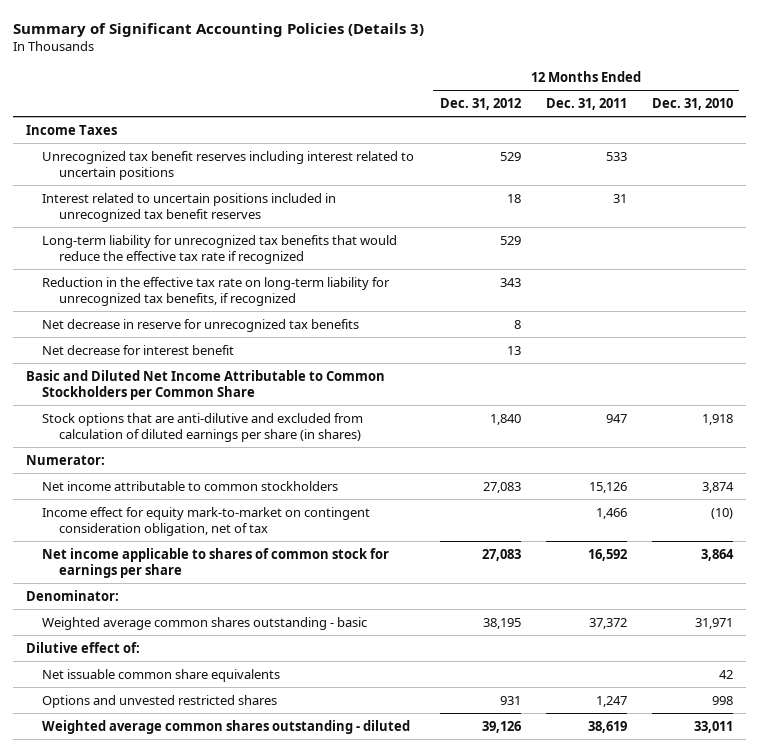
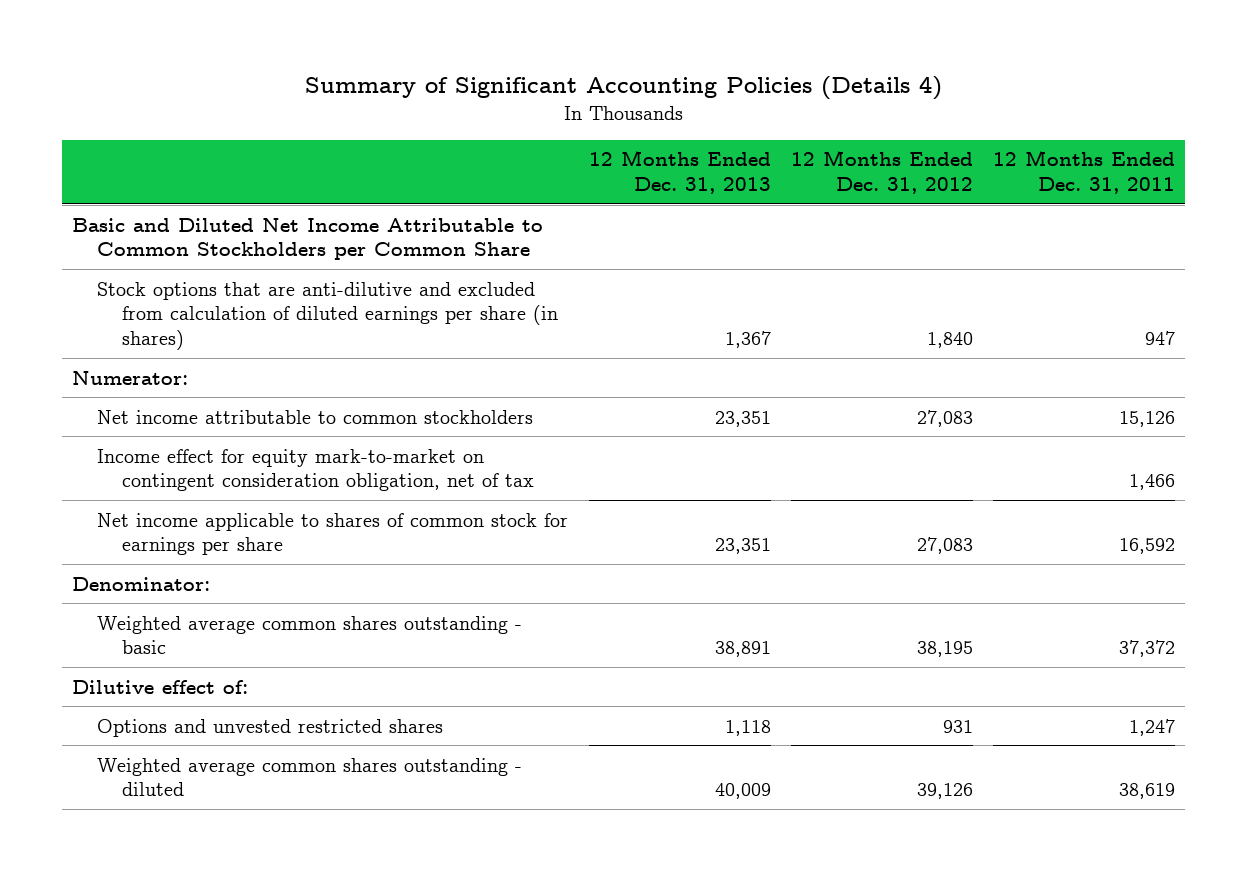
- Summary of Significant Accounting Policies (Details 3)
+ Summary of Significant Accounting Policies (Details 4)
- | 12 Months Ended Dec. 31, 2012 | 12 Months Ended Dec. 31, 2011 | 12 Months Ended Dec. 31, 2010
+ | 12 Months Ended Dec. 31, 2013 | 12 Months Ended Dec. 31, 2012 | 12 Months Ended Dec. 31, 2011
- Income Taxes
- Unrecognized tax benefit reserves including interest related to uncertain positions | 529 | 533 |
- Interest related to uncertain positions included in unrecognized tax benefit reserves | 18 | 31 |
- Long-term liability for unrecognized tax benefits that would reduce the effective tax rate if recognized | 529 | |
- Reduction in the effective tax rate on long-term liability for unrecognized tax benefits, if recognized | 343 | |
- Net decrease in reserve for unrecognized tax benefits | 8 | |
- Net decrease for interest benefit | 13 | |
- Net issuable common share equivalents | | | 42

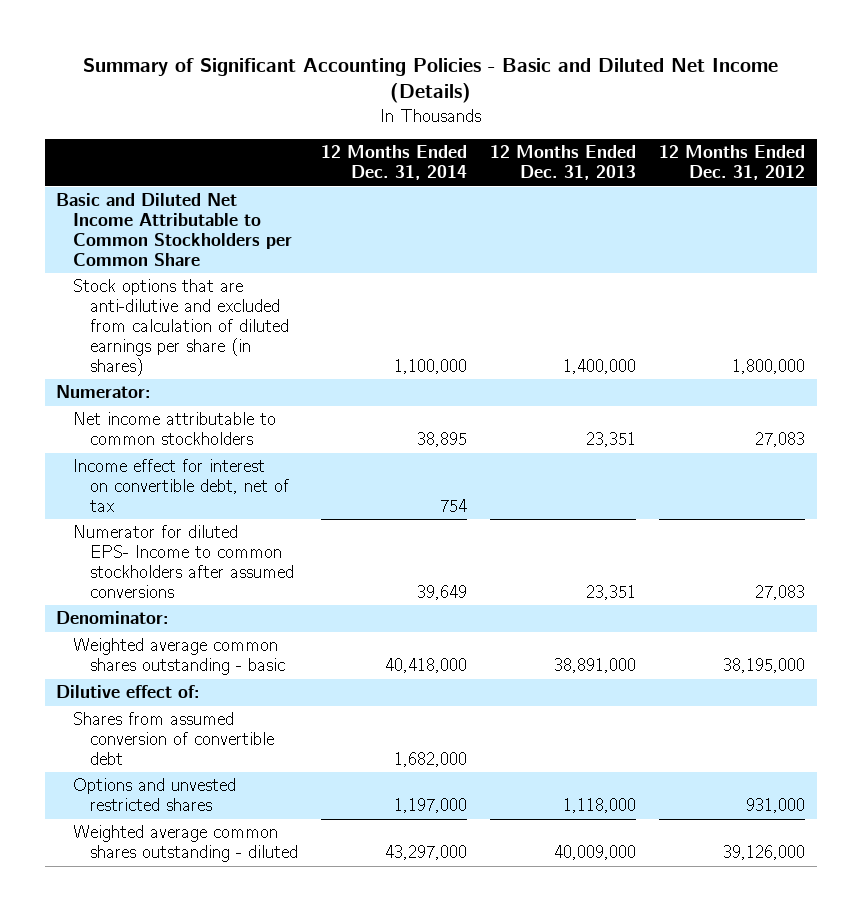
- Summary of Significant Accounting Policies (Details 4)
+ Summary of Significant Accounting Policies - Basic and Diluted Net Income (Details)
- | 12 Months Ended Dec. 31, 2013 | 12 Months Ended Dec. 31, 2012 | 12 Months Ended Dec. 31, 2011
+ | 12 Months Ended Dec. 31, 2014 | 12 Months Ended Dec. 31, 2013 | 12 Months Ended Dec. 31, 2012
- Stock options that are anti-dilutive and excluded from calculation of diluted earnings per share (in shares) | 1,367 | 1,840 | 947
+ Stock options that are anti-dilutive and excluded from calculation of diluted earnings per share (in shares) | 1,100,000 | 1,400,000 | 1,800,000
- Income effect for equity mark-to-market on contingent consideration obligation, net of tax | | | 1,466
- Net income applicable to shares of common stock for earnings per share | 23,351 | 27,083 | 16,592
+ Income effect for interest on convertible debt, net of tax | 754 | |
+ Numerator for diluted EPS- Income to common stockholders after assumed conversions | 39,649 | 23,351 | 27,083
- Weighted average common shares outstanding - basic | 38,891 | 38,195 | 37,372
+ Weighted average common shares outstanding - basic | 40,418,000 | 38,891,000 | 38,195,000
- Options and unvested restricted shares | 1,118 | 931 | 1,247
- Weighted average common shares outstanding - diluted | 40,009 | 39,126 | 38,619
+ Shares from assumed conversion of convertible debt | 1,682,000 | |
+ Options and unvested restricted shares | 1,197,000 | 1,118,000 | 931,000
+ Weighted average common shares outstanding - diluted | 43,297,000 | 40,009,000 | 39,126,000

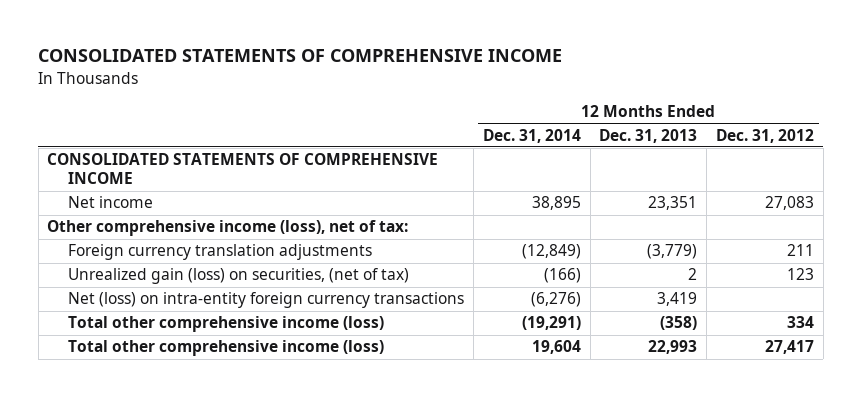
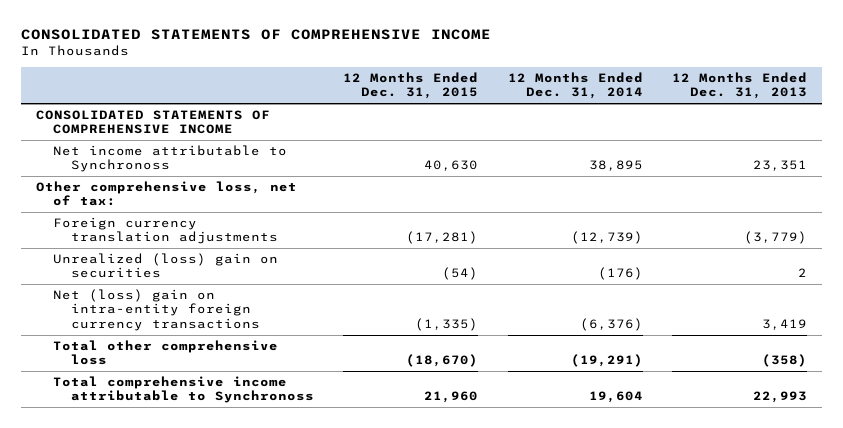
- | 12 Months Ended Dec. 31, 2014 | 12 Months Ended Dec. 31, 2013 | 12 Months Ended Dec. 31, 2012
+ | 12 Months Ended Dec. 31, 2015 | 12 Months Ended Dec. 31, 2014 | 12 Months Ended Dec. 31, 2013
- Net income | 38,895 | 23,351 | 27,083
- Other comprehensive income (loss), net of tax:
- Foreign currency translation adjustments | (12,849) | (3,779) | 211
- Unrealized gain (loss) on securities, (net of tax) | (166) | 2 | 123
- Net (loss) on intra-entity foreign currency transactions | (6,276) | 3,419 |
- Total other comprehensive income (loss) | (19,291) | (358) | 334
- Total other comprehensive income (loss) | 19,604 | 22,993 | 27,417
+ Net income attributable to Synchronoss | 40,630 | 38,895 | 23,351
+ Other comprehensive loss, net of tax:
+ Foreign currency translation adjustments | (17,281) | (12,739) | (3,779)
+ Unrealized (loss) gain on securities | (54) | (176) | 2
+ Net (loss) gain on intra-entity foreign currency transactions | (1,335) | (6,376) | 3,419
+ Total other comprehensive loss | (18,670) | (19,291) | (358)
+ Total comprehensive income attributable to Synchronoss | 21,960 | 19,604 | 22,993

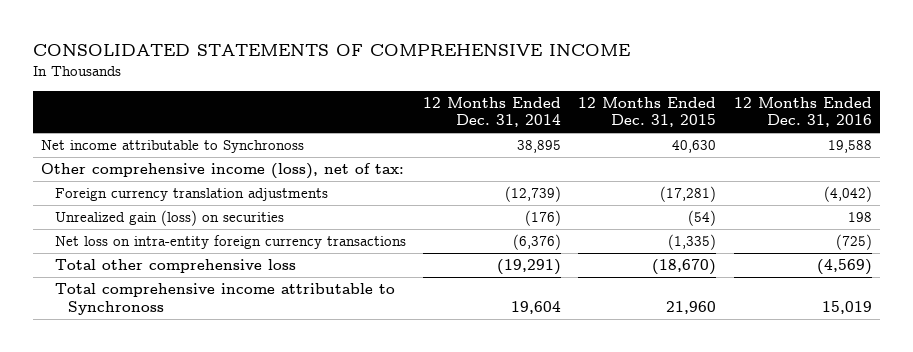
- | 12 Months Ended Dec. 31, 2015 | 12 Months Ended Dec. 31, 2014 | 12 Months Ended Dec. 31, 2013
+ | 12 Months Ended Dec. 31, 2014 | 12 Months Ended Dec. 31, 2015 | 12 Months Ended Dec. 31, 2016
- CONSOLIDATED STATEMENTS OF COMPREHENSIVE INCOME
- Other comprehensive loss, net of tax:
+ Other comprehensive income (loss), net of tax:
- Unrealized (loss) gain on securities | (54) | (176) | 2
- Net (loss) gain on intra-entity foreign currency transactions | (1,335) | (6,376) | 3,419
+ Unrealized gain (loss) on securities | (176) | (54) | 198
+ Net loss on intra-entity foreign currency transactions | (6,376) | (1,335) | (725)

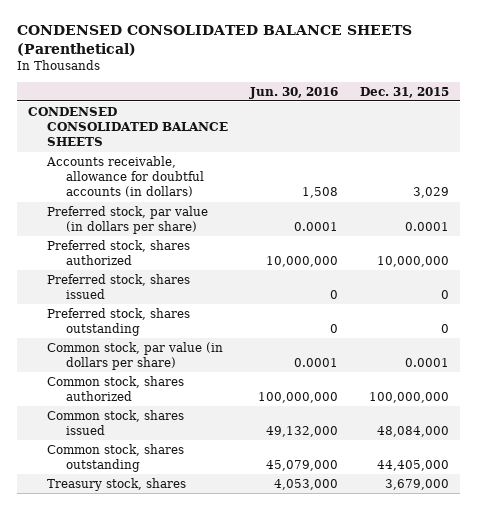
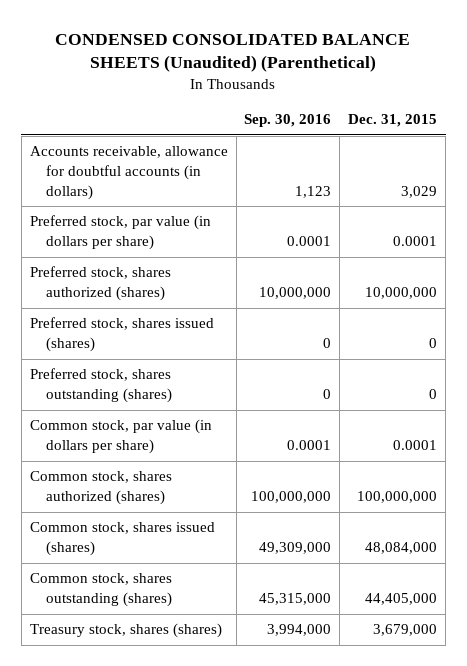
- CONDENSED CONSOLIDATED BALANCE SHEETS (Parenthetical)
+ CONDENSED CONSOLIDATED BALANCE SHEETS (Unaudited) (Parenthetical)
- | Jun. 30, 2016 | Dec. 31, 2015
+ | Sep. 30, 2016 | Dec. 31, 2015
- CONDENSED CONSOLIDATED BALANCE SHEETS
- Preferred stock, shares authorized | 10,000,000 | 10,000,000
- Preferred stock, shares issued | 0 | 0
- Preferred stock, shares outstanding | 0 | 0
+ Preferred stock, shares authorized (shares) | 10,000,000 | 10,000,000
+ Preferred stock, shares issued (shares) | 0 | 0
+ Preferred stock, shares outstanding (shares) | 0 | 0
- Common stock, shares authorized | 100,000,000 | 100,000,000
- Common stock, shares issued | 49,132,000 | 48,084,000
- Common stock, shares outstanding | 45,079,000 | 44,405,000
- Treasury stock, shares | 4,053,000 | 3,679,000
+ Common stock, shares authorized (shares) | 100,000,000 | 100,000,000
+ Common stock, shares issued (shares) | 49,309,000 | 48,084,000
+ Common stock, shares outstanding (shares) | 45,315,000 | 44,405,000
+ Treasury stock, shares (shares) | 3,994,000 | 3,679,000

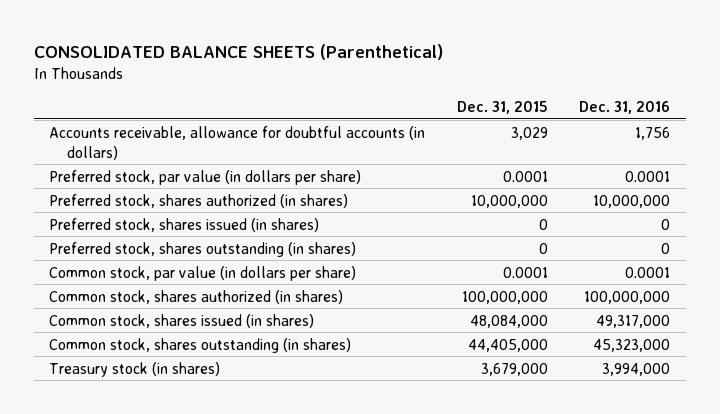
- CONDENSED CONSOLIDATED BALANCE SHEETS (Unaudited) (Parenthetical)
+ CONSOLIDATED BALANCE SHEETS (Parenthetical)
- | Sep. 30, 2016 | Dec. 31, 2015
+ | Dec. 31, 2015 | Dec. 31, 2016
- Preferred stock, shares authorized (shares) | 10,000,000 | 10,000,000
- Preferred stock, shares issued (shares) | 0 | 0
- Preferred stock, shares outstanding (shares) | 0 | 0
+ Preferred stock, shares authorized (in shares) | 10,000,000 | 10,000,000
+ Preferred stock, shares issued (in shares) | 0 | 0
+ Preferred stock, shares outstanding (in shares) | 0 | 0
- Common stock, shares authorized (shares) | 100,000,000 | 100,000,000
- Common stock, shares issued (shares) | 49,309,000 | 48,084,000
- Common stock, shares outstanding (shares) | 45,315,000 | 44,405,000
- Treasury stock, shares (shares) | 3,994,000 | 3,679,000
+ Common stock, shares authorized (in shares) | 100,000,000 | 100,000,000
+ Common stock, shares issued (in shares) | 48,084,000 | 49,317,000
+ Common stock, shares outstanding (in shares) | 44,405,000 | 45,323,000
+ Treasury stock (in shares) | 3,679,000 | 3,994,000

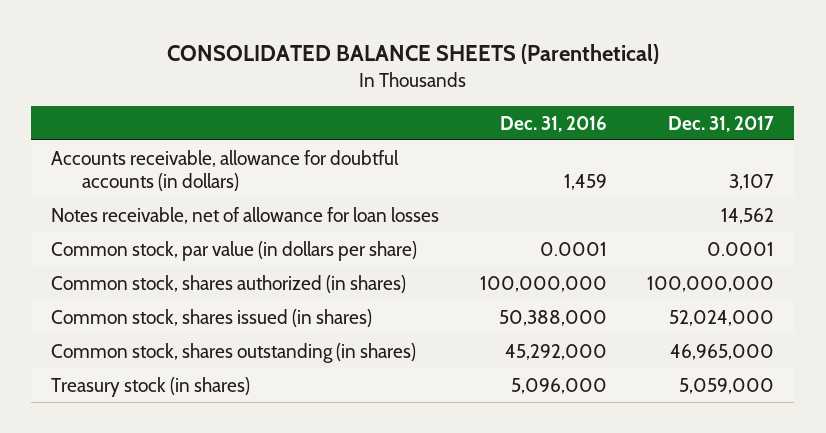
- | Dec. 31, 2015 | Dec. 31, 2016
+ | Dec. 31, 2016 | Dec. 31, 2017
- Accounts receivable, allowance for doubtful accounts (in dollars) | 3,029 | 1,756
- Preferred stock, par value (in dollars per share) | 0.0001 | 0.0001
- Preferred stock, shares authorized (in shares) | 10,000,000 | 10,000,000
- Preferred stock, shares issued (in shares) | 0 | 0
- Preferred stock, shares outstanding (in shares) | 0 | 0
+ Accounts receivable, allowance for doubtful accounts (in dollars) | 1,459 | 3,107
+ Notes receivable, net of allowance for loan losses | | 14,562
- Common stock, shares issued (in shares) | 48,084,000 | 49,317,000
- Common stock, shares outstanding (in shares) | 44,405,000 | 45,323,000
- Treasury stock (in shares) | 3,679,000 | 3,994,000
+ Common stock, shares issued (in shares) | 50,388,000 | 52,024,000
+ Common stock, shares outstanding (in shares) | 45,292,000 | 46,965,000
+ Treasury stock (in shares) | 5,096,000 | 5,059,000

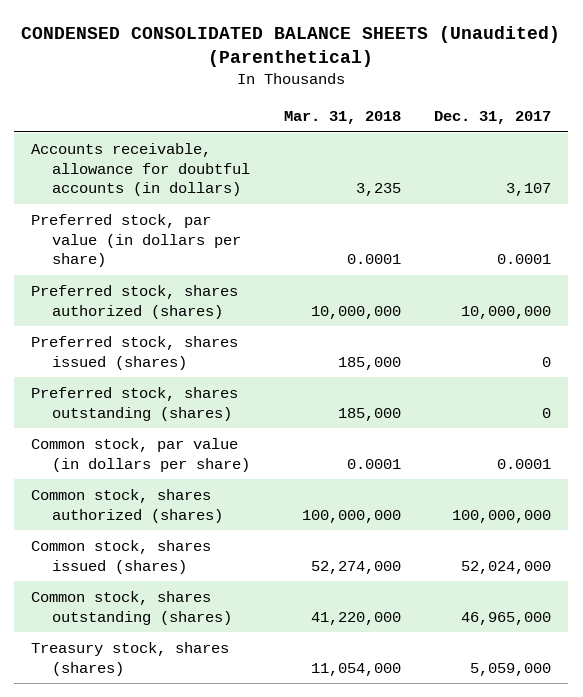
- CONSOLIDATED BALANCE SHEETS (Parenthetical)
+ CONDENSED CONSOLIDATED BALANCE SHEETS (Unaudited) (Parenthetical)
- | Dec. 31, 2016 | Dec. 31, 2017
+ | Mar. 31, 2018 | Dec. 31, 2017
- Notes receivable, net of allowance for loan losses | | 14,562
+ Preferred stock, par value (in dollars per share) | 0.0001 | 0.0001
+ Preferred stock, shares authorized (shares) | 10,000,000 | 10,000,000
+ Preferred stock, shares issued (shares) | 185,000 | 0
+ Preferred stock, shares outstanding (shares) | 185,000 | 0
- Common stock, shares authorized (in shares) | 100,000,000 | 100,000,000
- Common stock, shares issued (in shares) | 50,388,000 | 52,024,000
- Common stock, shares outstanding (in shares) | 45,292,000 | 46,965,000
- Treasury stock (in shares) | 5,096,000 | 5,059,000
+ Common stock, shares authorized (shares) | 100,000,000 | 100,000,000
+ Common stock, shares issued (shares) | 52,274,000 | 52,024,000
+ Common stock, shares outstanding (shares) | 41,220,000 | 46,965,000
+ Treasury stock, shares (shares) | 11,054,000 | 5,059,000

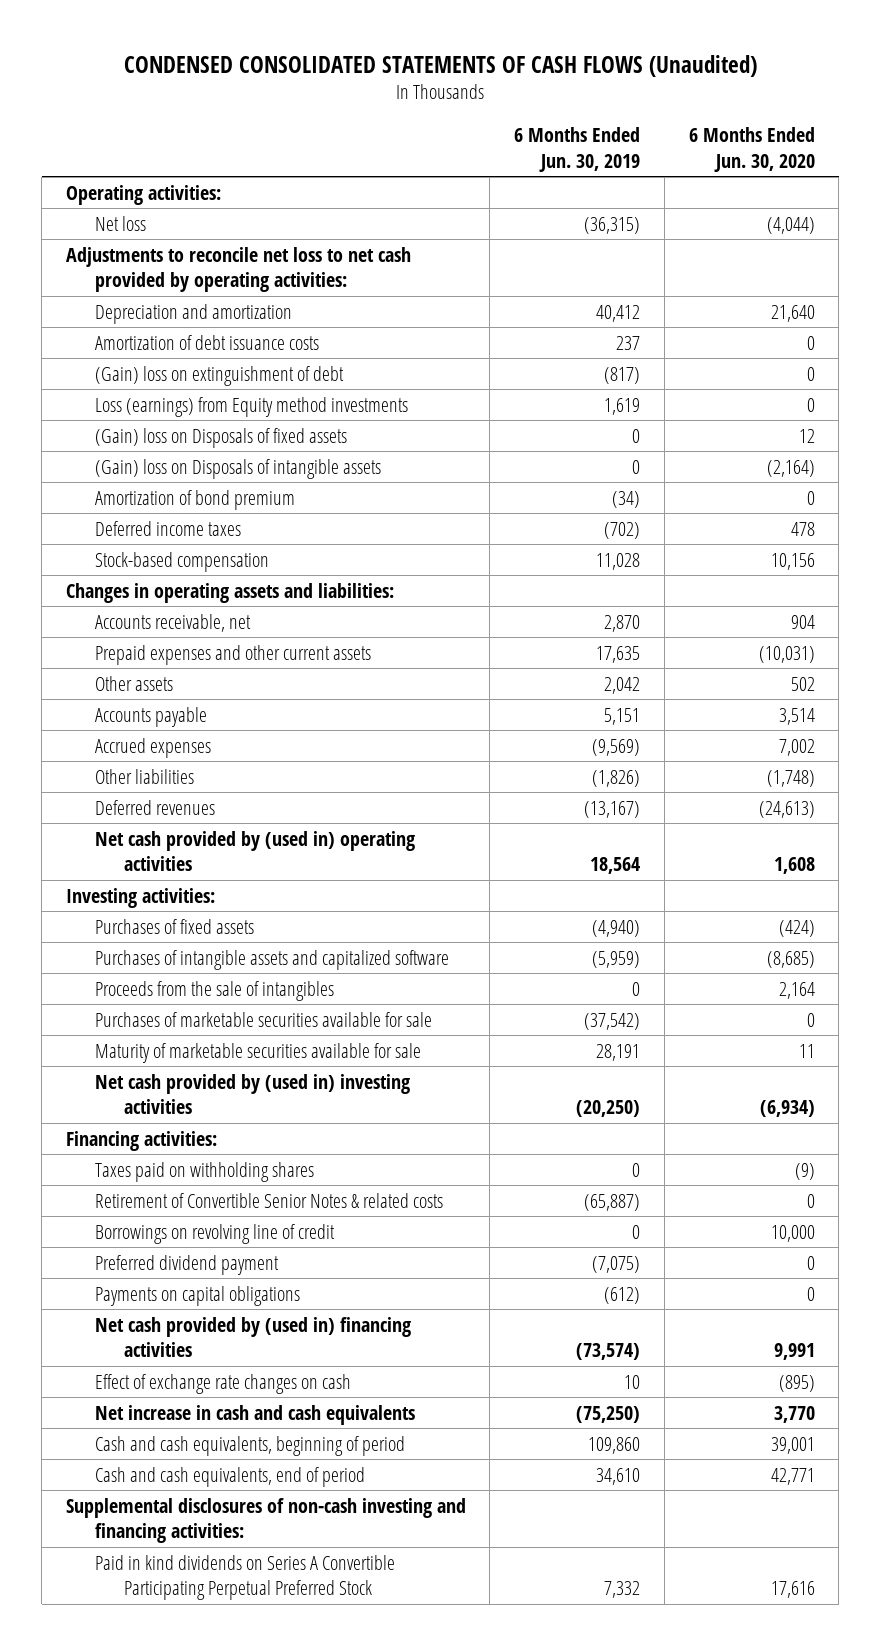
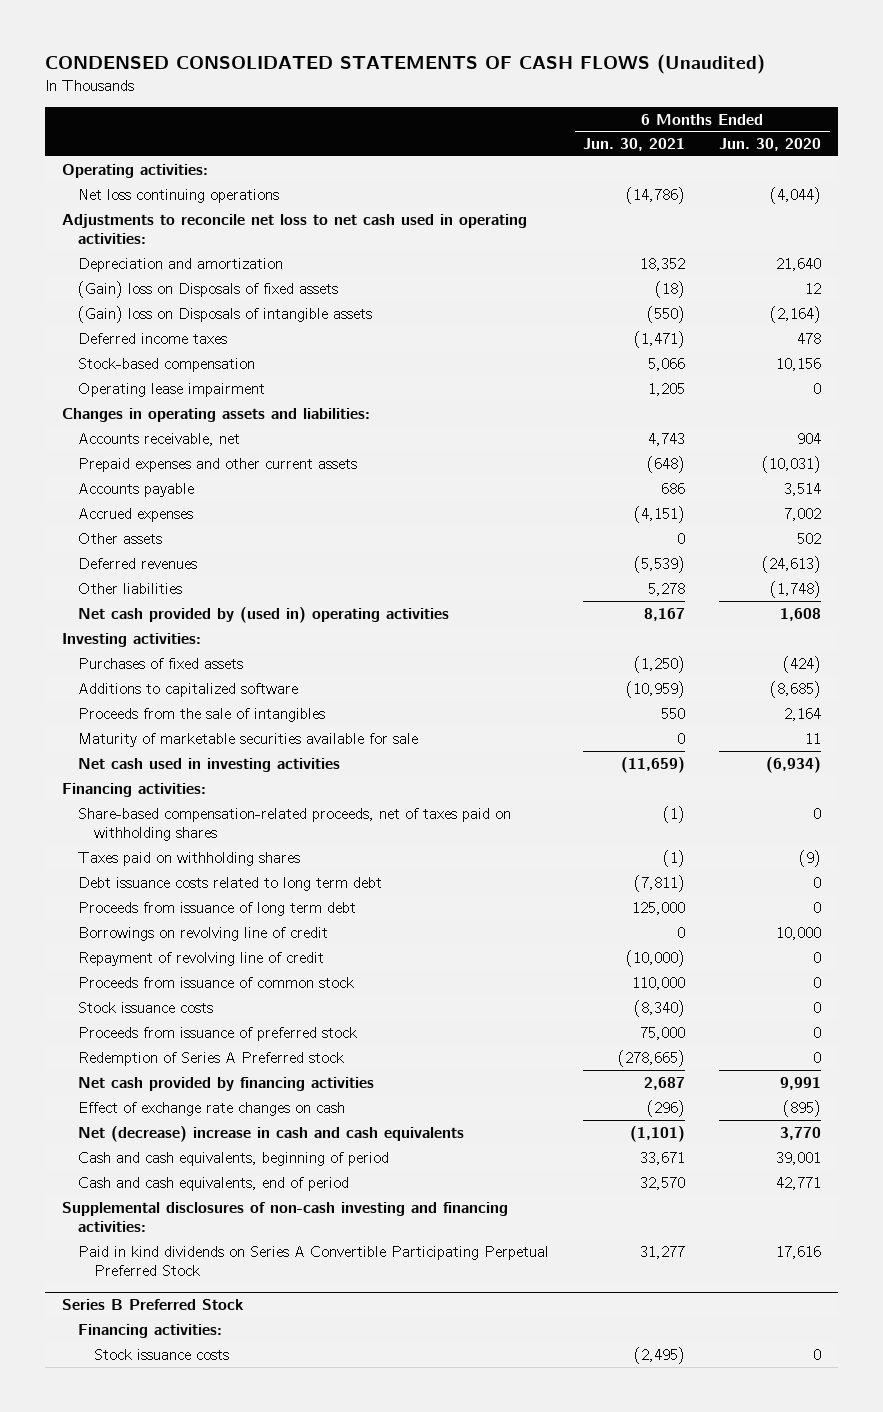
- | 6 Months Ended Jun. 30, 2019 | 6 Months Ended Jun. 30, 2020
+ | 6 Months Ended Jun. 30, 2021 | 6 Months Ended Jun. 30, 2020
- Net loss | (36,315) | (4,044)
- Adjustments to reconcile net loss to net cash provided by operating activities:
+ Net loss continuing operations | (14,786) | (4,044)
+ Adjustments to reconcile net loss to net cash used in operating activities:
- Amortization of debt issuance costs | 237 | 0
- (Gain) loss on extinguishment of debt | (817) | 0
- Loss (earnings) from Equity method investments | 1,619 | 0
- Amortization of bond premium | (34) | 0
+ Operating lease impairment | 1,205 | 0
moved down: Other assets | 0 | 502
moved down: Other liabilities | 5,278 | (1,748)
- Purchases of intangible assets and capitalized software | (5,959) | (8,685)
+ Additions to capitalized software | (10,959) | (8,685)
- Purchases of marketable securities available for sale | (37,542) | 0
- Net cash provided by (used in) investing activities | (20,250) | (6,934)
+ Net cash used in investing activities | (11,659) | (6,934)
+ Share-based compensation-related proceeds, net of taxes paid on withholding shares | (1) | 0
- Retirement of Convertible Senior Notes & related costs | (65,887) | 0
+ Debt issuance costs related to long term debt | (7,811) | 0
+ Proceeds from issuance of long term debt | 125,000 | 0
- Preferred dividend payment | (7,075) | 0
- Payments on capital obligations | (612) | 0
- Net cash provided by (used in) financing activities | (73,574) | 9,991
+ Repayment of revolving line of credit | (10,000) | 0
+ Proceeds from issuance of common stock | 110,000 | 0
+ Stock issuance costs | (8,340) | 0
+ Proceeds from issuance of preferred stock | 75,000 | 0
+ Redemption of Series A Preferred stock | (278,665) | 0
+ Net cash provided by financing activities | 2,687 | 9,991
- Net increase in cash and cash equivalents | (75,250) | 3,770
+ Net (decrease) increase in cash and cash equivalents | (1,101) | 3,770
+ Series B Preferred Stock
+ Financing activities:
+ Stock issuance costs | (2,495) | 0

